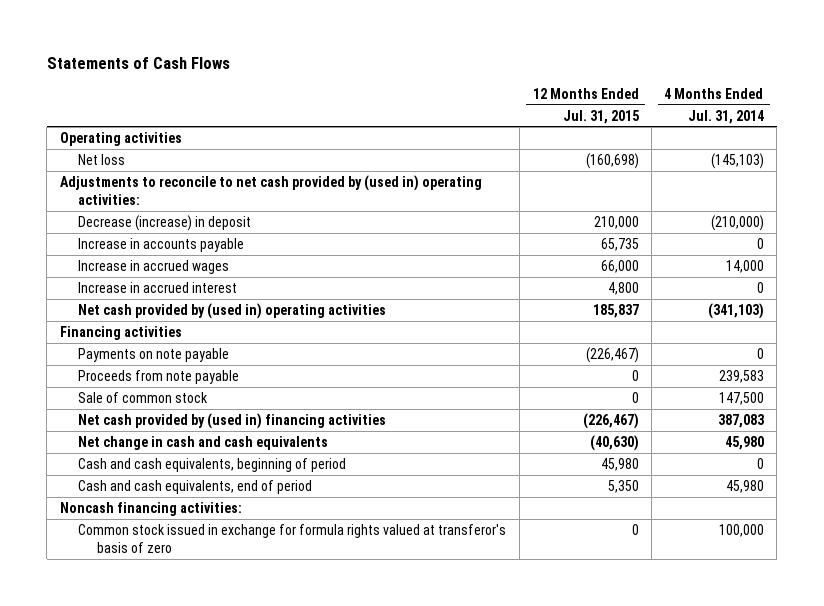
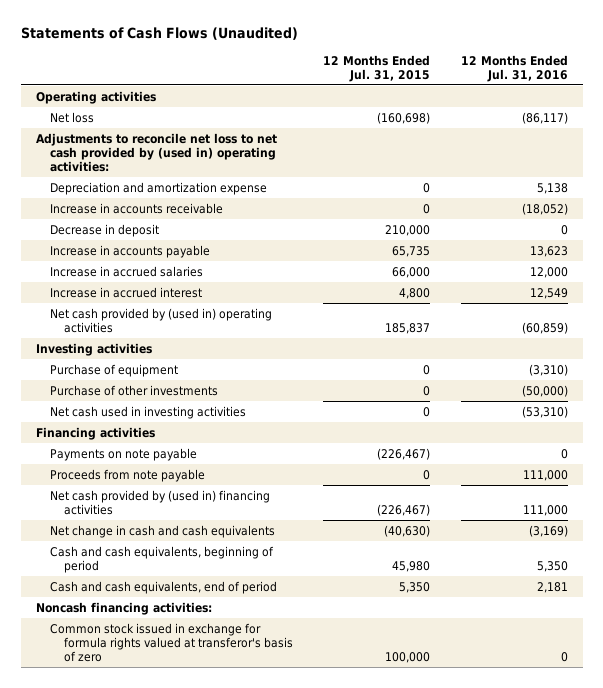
- Statements of Cash Flows
+ Statements of Cash Flows (Unaudited)
- | 12 Months Ended Jul. 31, 2015 | 4 Months Ended Jul. 31, 2014
+ | 12 Months Ended Jul. 31, 2015 | 12 Months Ended Jul. 31, 2016
- Adjustments to reconcile to net cash provided by (used in) operating activities:
- Decrease (increase) in deposit | 210,000 | (210,000)
+ Adjustments to reconcile net loss to net cash provided by (used in) operating activities:
+ Depreciation and amortization expense | 0 | 5,138
+ Increase in accounts receivable | 0 | (18,052)
+ Decrease in deposit | 210,000 | 0
- Increase in accrued wages | 66,000 | 14,000
+ Increase in accrued salaries | 66,000 | 12,000
+ Investing activities
+ Purchase of equipment | 0 | (3,310)
+ Purchase of other investments | 0 | (50,000)
+ Net cash used in investing activities | 0 | (53,310)
- Sale of common stock | 0 | 147,500
- Common stock issued in exchange for formula rights valued at transferor's basis of zero | 0 | 100,000
+ Common stock issued in exchange for formula rights valued at transferor's basis of zero | 100,000 | 0

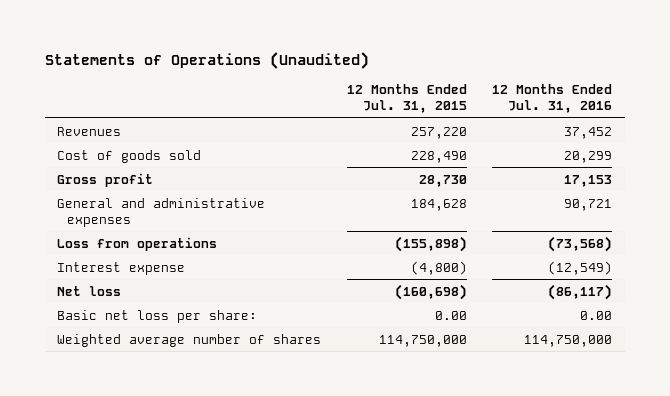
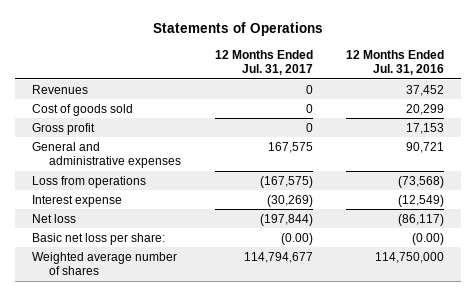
- Statements of Operations (Unaudited)
+ Statements of Operations
- | 12 Months Ended Jul. 31, 2015 | 12 Months Ended Jul. 31, 2016
+ | 12 Months Ended Jul. 31, 2017 | 12 Months Ended Jul. 31, 2016
- Basic net loss per share: | 0.00 | 0.00
+ Basic net loss per share: | (0.00) | (0.00)

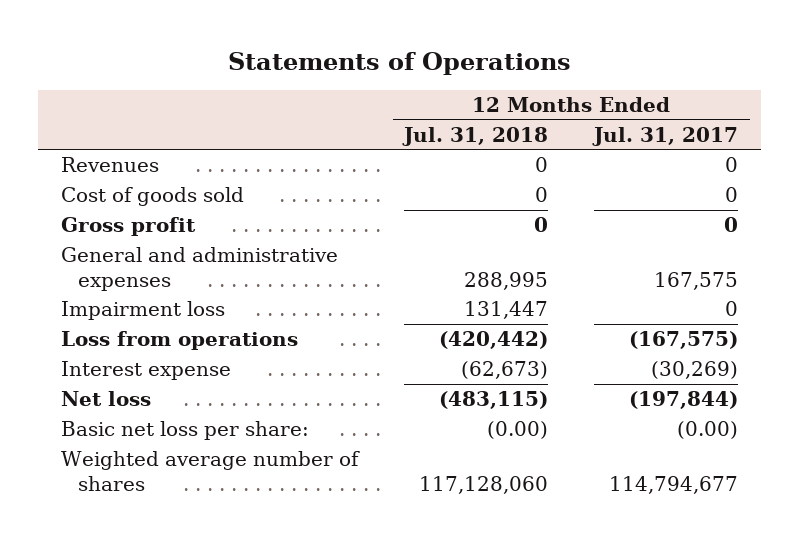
- | 12 Months Ended Jul. 31, 2017 | 12 Months Ended Jul. 31, 2016
+ | 12 Months Ended Jul. 31, 2018 | 12 Months Ended Jul. 31, 2017
+ Impairment loss | 131,447 | 0

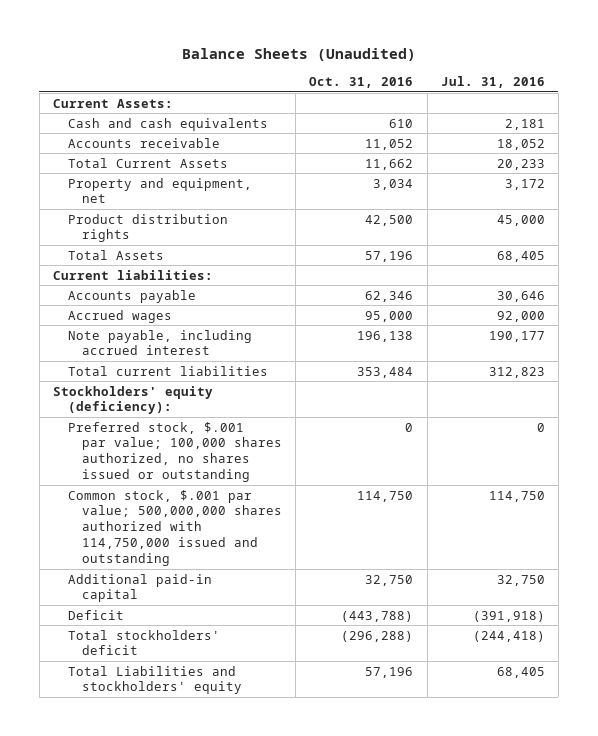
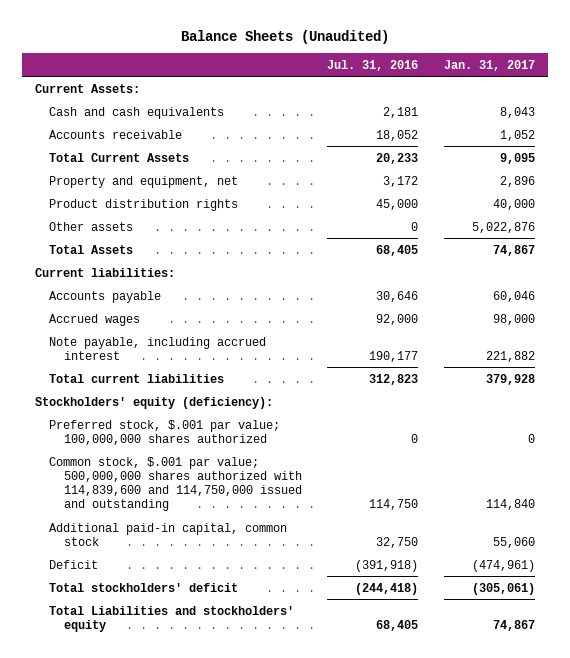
- | Oct. 31, 2016 | Jul. 31, 2016
+ | Jul. 31, 2016 | Jan. 31, 2017
+ Other assets | 0 | 5,022,876
- Preferred stock, $.001 par value; 100,000 shares authorized, no shares issued or outstanding | 0 | 0
- Common stock, $.001 par value; 500,000,000 shares authorized with 114,750,000 issued and outstanding | 114,750 | 114,750
- Additional paid-in capital | 32,750 | 32,750
+ Preferred stock, $.001 par value; 100,000,000 shares authorized | 0 | 0
+ Common stock, $.001 par value; 500,000,000 shares authorized with 114,839,600 and 114,750,000 issued and outstanding | 114,750 | 114,840
+ Additional paid-in capital, common stock | 32,750 | 55,060

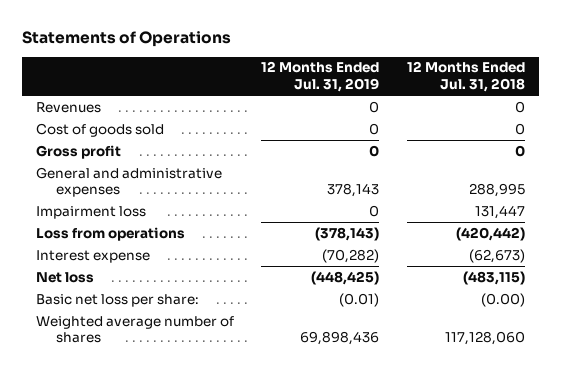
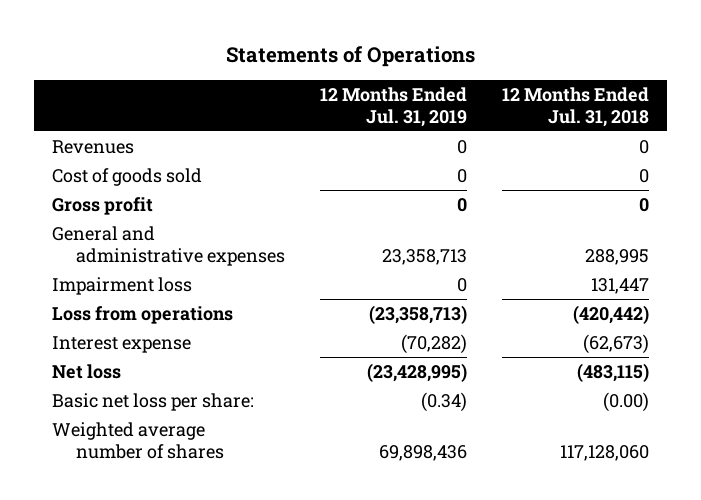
- General and administrative expenses | 378,143 | 288,995
+ General and administrative expenses | 23,358,713 | 288,995
- Loss from operations | (378,143) | (420,442)
+ Loss from operations | (23,358,713) | (420,442)
- Net loss | (448,425) | (483,115)
- Basic net loss per share: | (0.01) | (0.00)
+ Net loss | (23,428,995) | (483,115)
+ Basic net loss per share: | (0.34) | (0.00)

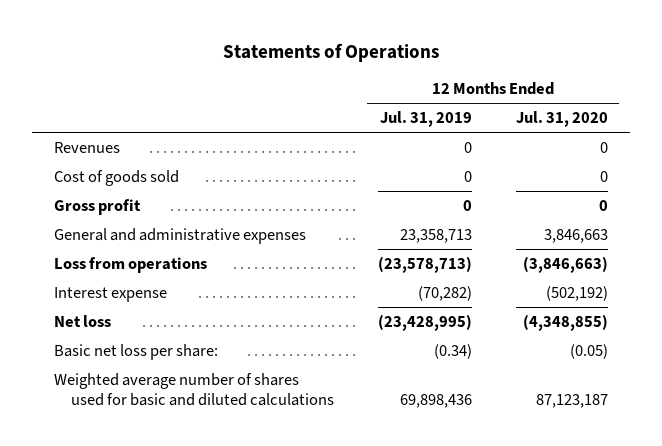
- | 12 Months Ended Jul. 31, 2019 | 12 Months Ended Jul. 31, 2018
+ | 12 Months Ended Jul. 31, 2019 | 12 Months Ended Jul. 31, 2020
- Impairment loss | 0 | 131,447
- Loss from operations | (23,358,713) | (420,442)
+ Loss from operations | (23,578,713) | (3,846,663)
- Weighted average number of shares | 69,898,436 | 117,128,060
+ Weighted average number of shares used for basic and diluted calculations | 69,898,436 | 87,123,187

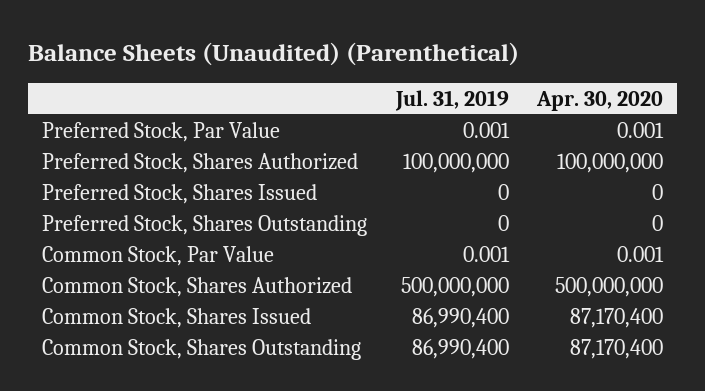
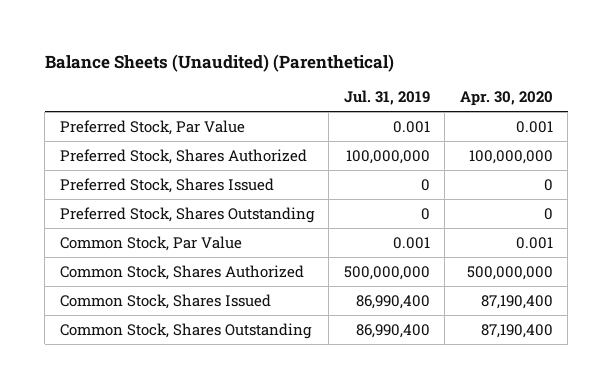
- Common Stock, Shares Issued | 86,990,400 | 87,170,400
- Common Stock, Shares Outstanding | 86,990,400 | 87,170,400
+ Common Stock, Shares Issued | 86,990,400 | 87,190,400
+ Common Stock, Shares Outstanding | 86,990,400 | 87,190,400

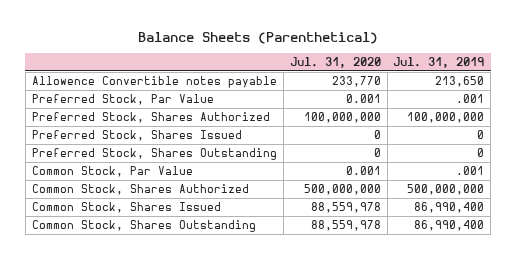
- Balance Sheets (Unaudited) (Parenthetical)
+ Balance Sheets (Parenthetical)
- | Jul. 31, 2019 | Apr. 30, 2020
+ | Jul. 31, 2020 | Jul. 31, 2019
- Preferred Stock, Par Value | 0.001 | 0.001
+ Allowence Convertible notes payable | 233,770 | 213,650
+ Preferred Stock, Par Value | 0.001 | .001
- Common Stock, Par Value | 0.001 | 0.001
+ Common Stock, Par Value | 0.001 | .001

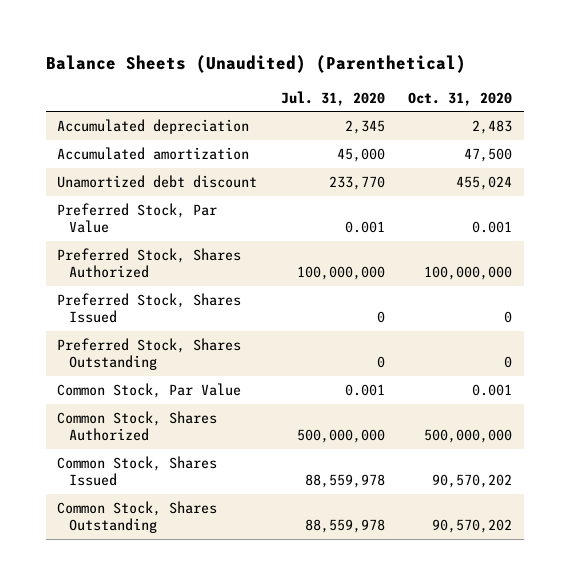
- Balance Sheets (Parenthetical)
+ Balance Sheets (Unaudited) (Parenthetical)
- | Jul. 31, 2020 | Jul. 31, 2019
+ | Jul. 31, 2020 | Oct. 31, 2020
- Allowence Convertible notes payable | 233,770 | 213,650
+ Accumulated depreciation | 2,345 | 2,483
+ Accumulated amortization | 45,000 | 47,500
+ Unamortized debt discount | 233,770 | 455,024

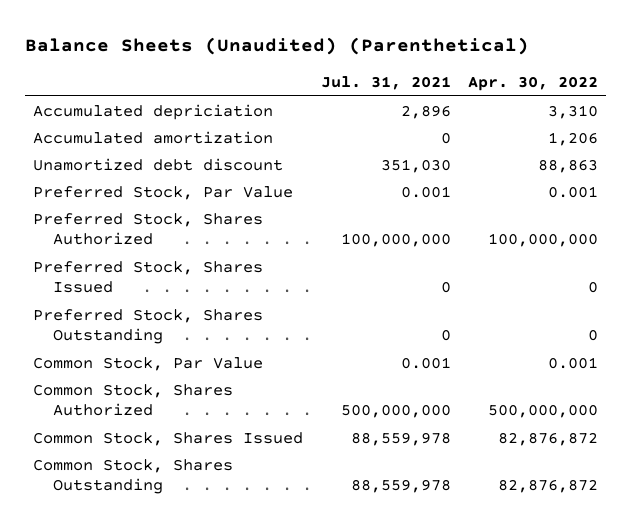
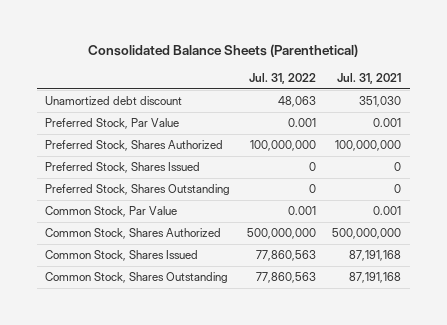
- Balance Sheets (Unaudited) (Parenthetical)
+ Consolidated Balance Sheets (Parenthetical)
- | Jul. 31, 2021 | Apr. 30, 2022
+ | Jul. 31, 2022 | Jul. 31, 2021
- Accumulated depriciation | 2,896 | 3,310
- Accumulated amortization | 0 | 1,206
- Common Stock, Shares Issued | 88,559,978 | 82,876,872
- Common Stock, Shares Outstanding | 88,559,978 | 82,876,872
+ Common Stock, Shares Issued | 77,860,563 | 87,191,168
+ Common Stock, Shares Outstanding | 77,860,563 | 87,191,168

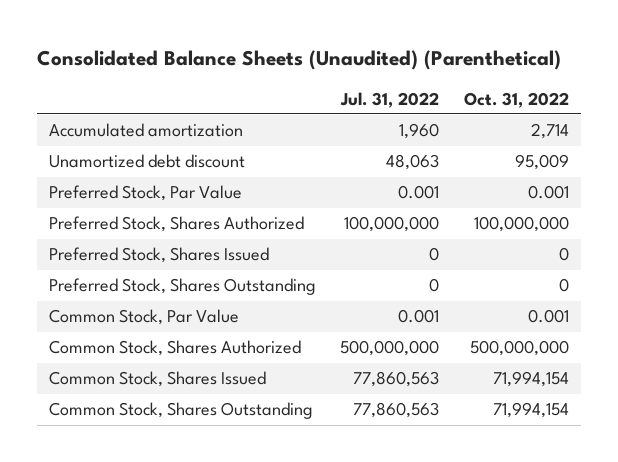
- Consolidated Balance Sheets (Parenthetical)
+ Consolidated Balance Sheets (Unaudited) (Parenthetical)
- | Jul. 31, 2022 | Jul. 31, 2021
+ | Jul. 31, 2022 | Oct. 31, 2022
+ Accumulated amortization | 1,960 | 2,714

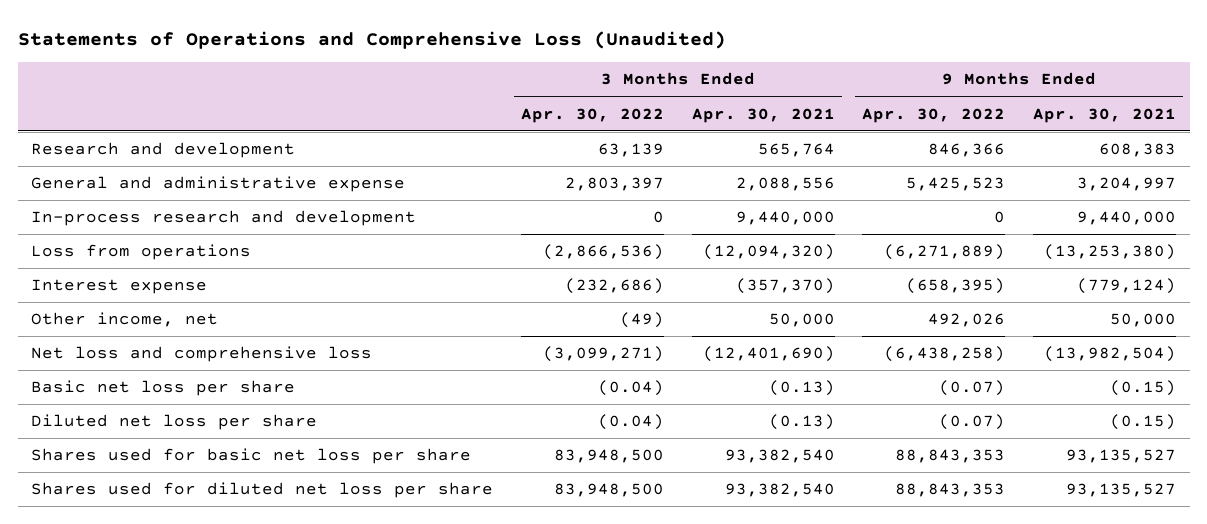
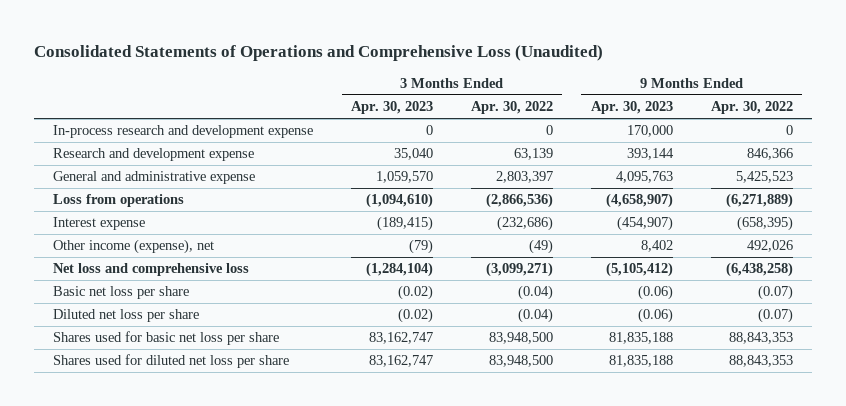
- Statements of Operations and Comprehensive Loss (Unaudited)
+ Consolidated Statements of Operations and Comprehensive Loss (Unaudited)
- | 3 Months Ended Apr. 30, 2022 | 3 Months Ended Apr. 30, 2021 | 9 Months Ended Apr. 30, 2022 | 9 Months Ended Apr. 30, 2021
+ | 3 Months Ended Apr. 30, 2023 | 3 Months Ended Apr. 30, 2022 | 9 Months Ended Apr. 30, 2023 | 9 Months Ended Apr. 30, 2022
- Research and development | 63,139 | 565,764 | 846,366 | 608,383
+ In-process research and development expense | 0 | 0 | 170,000 | 0
+ Research and development expense | 35,040 | 63,139 | 393,144 | 846,366
- In-process research and development | 0 | 9,440,000 | 0 | 9,440,000
- Other income, net | (49) | 50,000 | 492,026 | 50,000
+ Other income (expense), net | (79) | (49) | 8,402 | 492,026

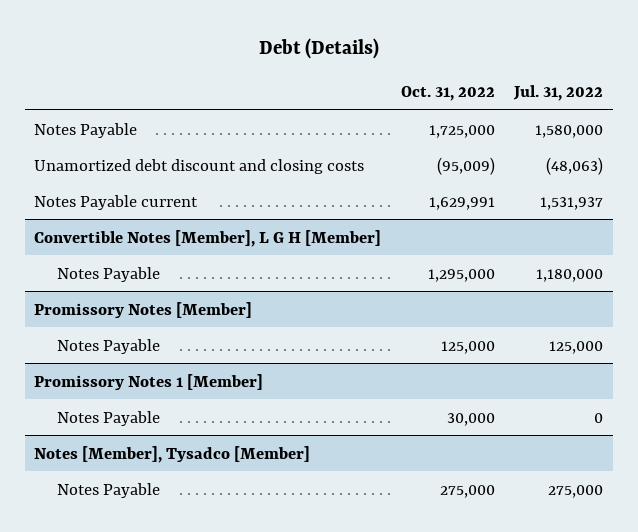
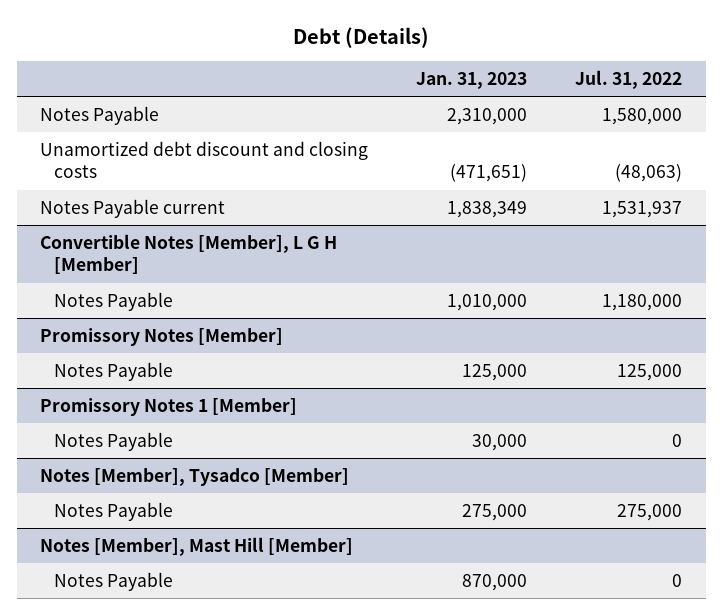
- | Oct. 31, 2022 | Jul. 31, 2022
+ | Jan. 31, 2023 | Jul. 31, 2022
+ Notes [Member], Mast Hill [Member]
+ Notes Payable | 870,000 | 0

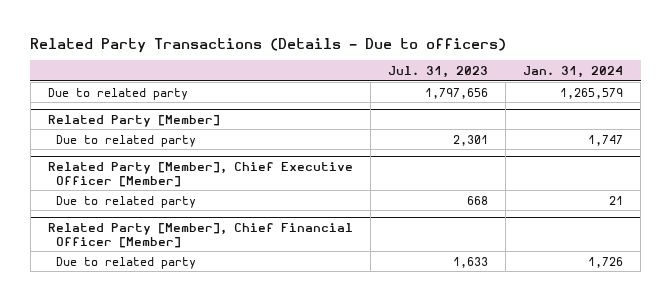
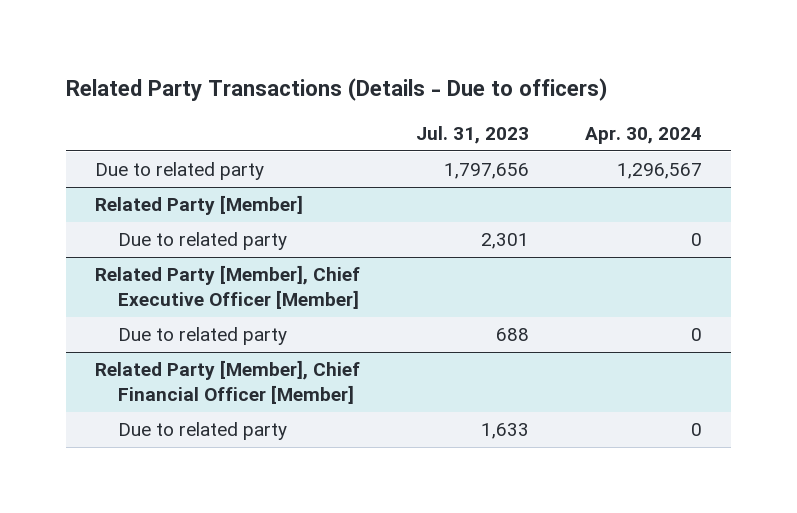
- | Jul. 31, 2023 | Jan. 31, 2024
+ | Jul. 31, 2023 | Apr. 30, 2024
@ Related Party [Member], Chief Executive Officer [Member]
- Due to related party | 668 | 21
+ Due to related party | 688 | 0

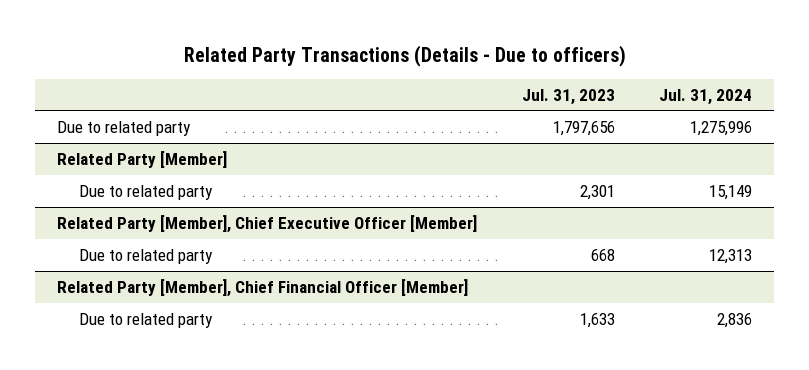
- | Jul. 31, 2023 | Apr. 30, 2024
+ | Jul. 31, 2023 | Jul. 31, 2024
@ Related Party [Member], Chief Executive Officer [Member]
- Due to related party | 688 | 0
+ Due to related party | 668 | 12,313

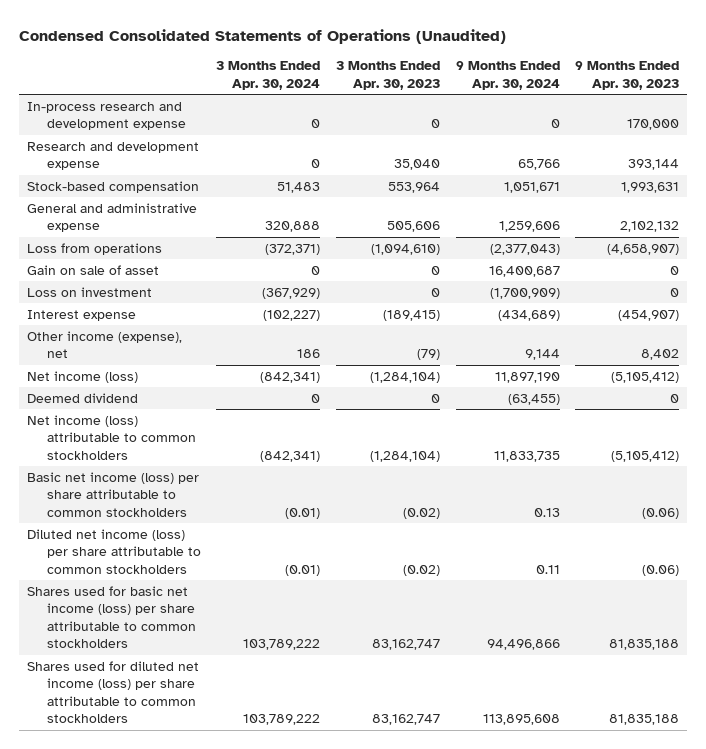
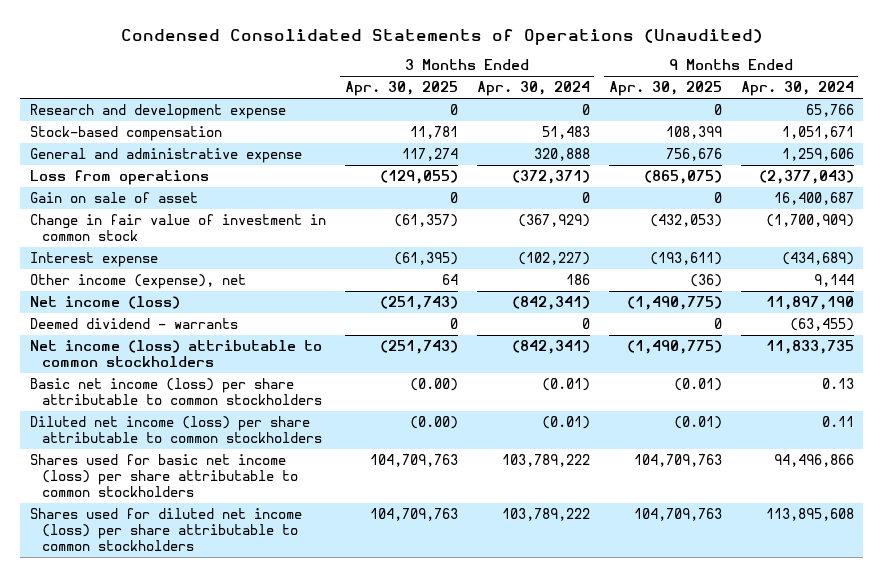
- | 3 Months Ended Apr. 30, 2024 | 3 Months Ended Apr. 30, 2023 | 9 Months Ended Apr. 30, 2024 | 9 Months Ended Apr. 30, 2023
+ | 3 Months Ended Apr. 30, 2025 | 3 Months Ended Apr. 30, 2024 | 9 Months Ended Apr. 30, 2025 | 9 Months Ended Apr. 30, 2024
- In-process research and development expense | 0 | 0 | 0 | 170,000
- Loss on investment | (367,929) | 0 | (1,700,909) | 0
+ Change in fair value of investment in common stock | (61,357) | (367,929) | (432,053) | (1,700,909)
- Deemed dividend | 0 | 0 | (63,455) | 0
+ Deemed dividend - warrants | 0 | 0 | 0 | (63,455)

